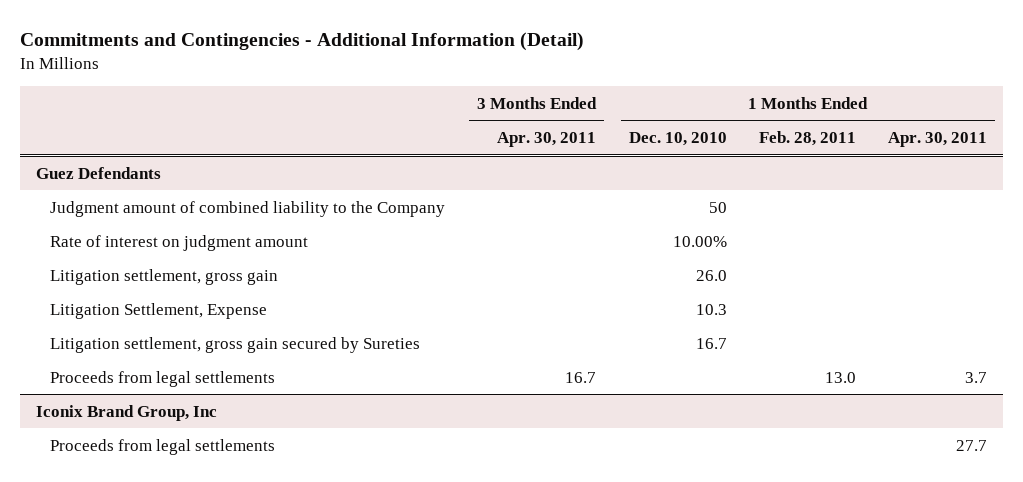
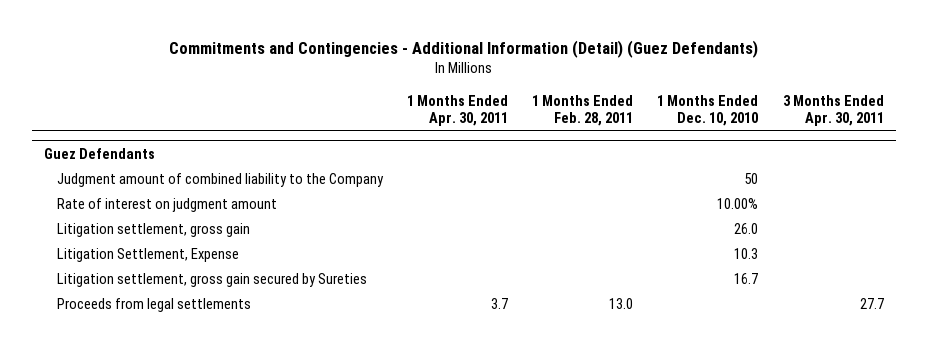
- Commitments and Contingencies - Additional Information (Detail)
+ Commitments and Contingencies - Additional Information (Detail) (Guez Defendants)
- | 3 Months Ended Apr. 30, 2011 | 1 Months Ended Dec. 10, 2010 | 1 Months Ended Feb. 28, 2011 | 1 Months Ended Apr. 30, 2011
+ | 1 Months Ended Apr. 30, 2011 | 1 Months Ended Feb. 28, 2011 | 1 Months Ended Dec. 10, 2010 | 3 Months Ended Apr. 30, 2011
@ Guez Defendants
- Proceeds from legal settlements | 16.7 | | 13.0 | 3.7
- Iconix Brand Group, Inc
- Proceeds from legal settlements | | | | 27.7
@ Guez Defendants
+ Proceeds from legal settlements | 3.7 | 13.0 | | 27.7

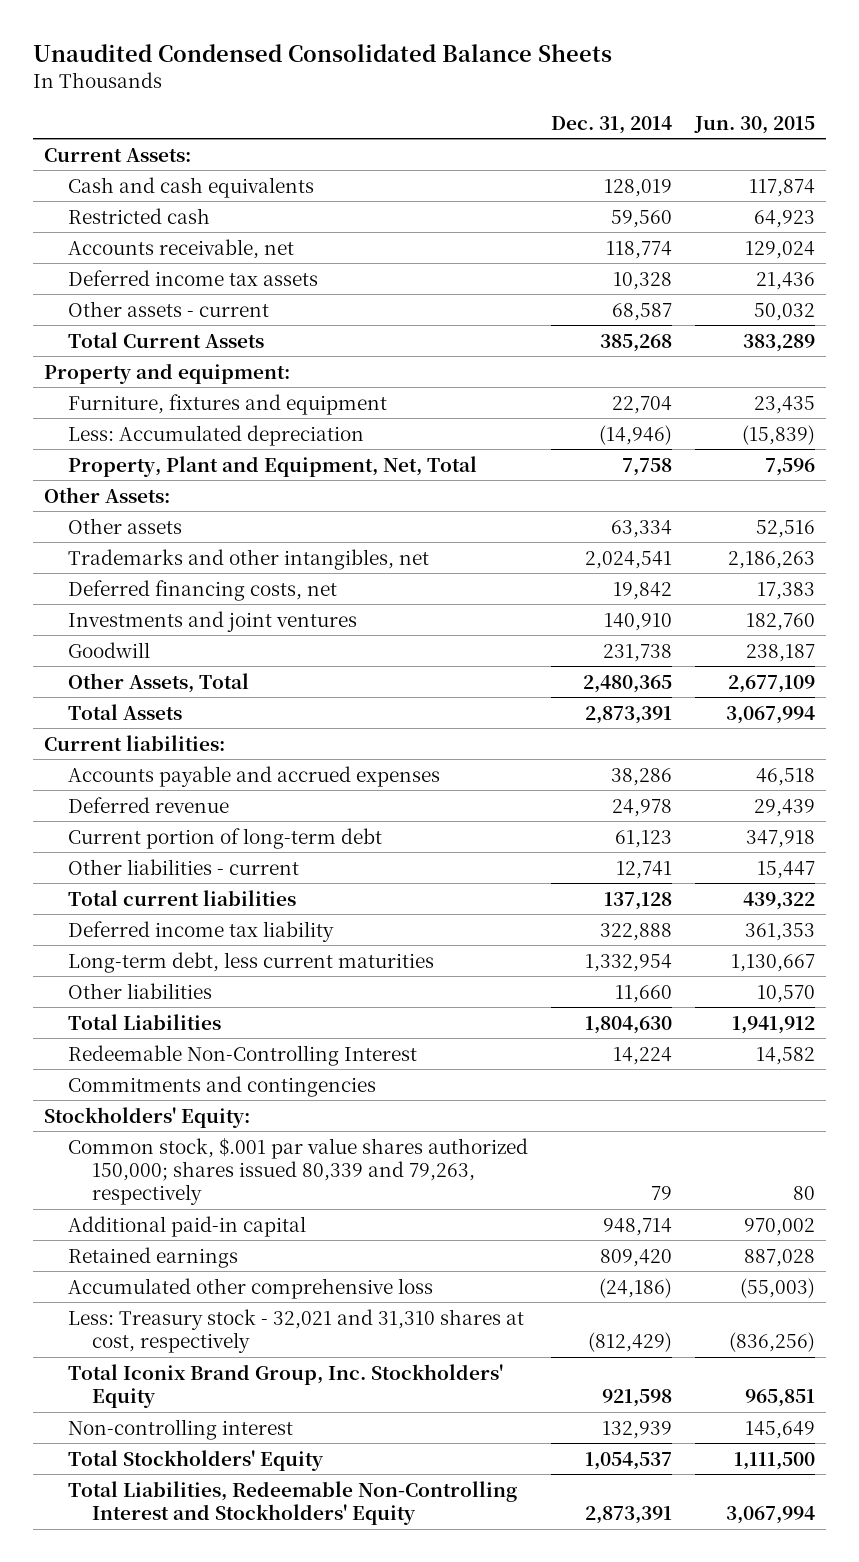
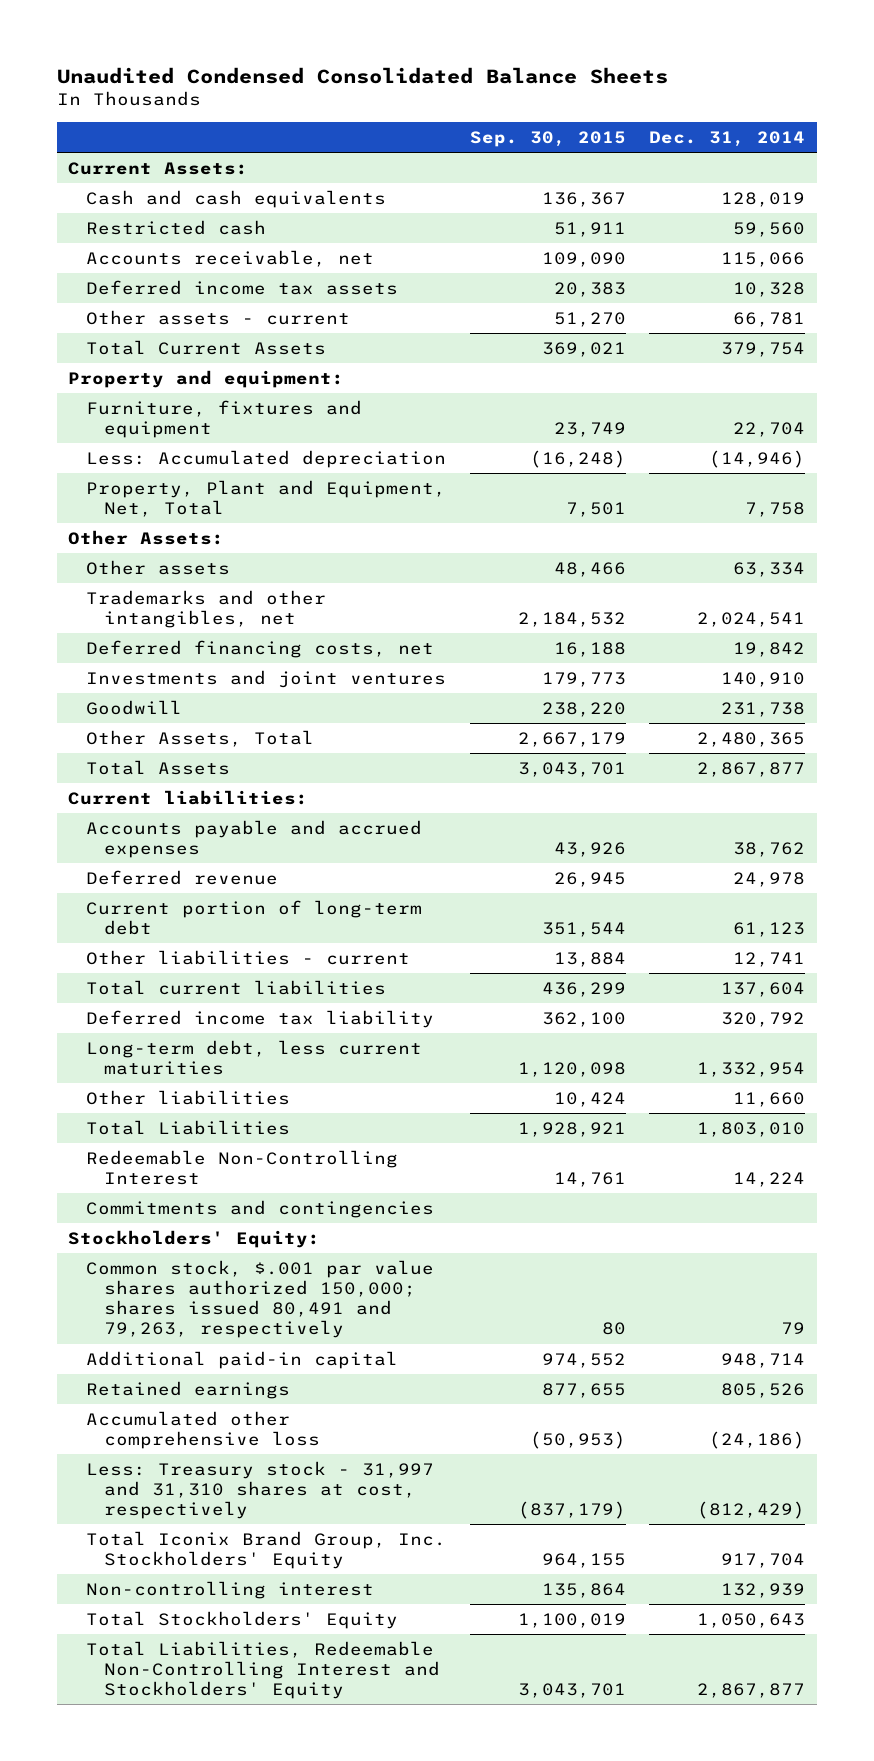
- | Dec. 31, 2014 | Jun. 30, 2015
+ | Sep. 30, 2015 | Dec. 31, 2014
- Accounts receivable, net | 118,774 | 129,024
+ Accounts receivable, net | 109,090 | 115,066
- Other assets - current | 68,587 | 50,032
- Total Current Assets | 385,268 | 383,289
+ Other assets - current | 51,270 | 66,781
+ Total Current Assets | 369,021 | 379,754
- Total Assets | 2,873,391 | 3,067,994
+ Total Assets | 3,043,701 | 2,867,877
- Accounts payable and accrued expenses | 38,286 | 46,518
+ Accounts payable and accrued expenses | 43,926 | 38,762
- Total current liabilities | 137,128 | 439,322
- Deferred income tax liability | 322,888 | 361,353
+ Total current liabilities | 436,299 | 137,604
+ Deferred income tax liability | 362,100 | 320,792
- Total Liabilities | 1,804,630 | 1,941,912
+ Total Liabilities | 1,928,921 | 1,803,010
- Common stock, $.001 par value shares authorized 150,000; shares issued 80,339 and 79,263, respectively | 79 | 80
+ Common stock, $.001 par value shares authorized 150,000; shares issued 80,491 and 79,263, respectively | 80 | 79
- Retained earnings | 809,420 | 887,028
+ Retained earnings | 877,655 | 805,526
- Less: Treasury stock - 32,021 and 31,310 shares at cost, respectively | (812,429) | (836,256)
- Total Iconix Brand Group, Inc. Stockholders' Equity | 921,598 | 965,851
+ Less: Treasury stock - 31,997 and 31,310 shares at cost, respectively | (837,179) | (812,429)
+ Total Iconix Brand Group, Inc. Stockholders' Equity | 964,155 | 917,704
- Total Stockholders' Equity | 1,054,537 | 1,111,500
- Total Liabilities, Redeemable Non-Controlling Interest and Stockholders' Equity | 2,873,391 | 3,067,994
+ Total Stockholders' Equity | 1,100,019 | 1,050,643
+ Total Liabilities, Redeemable Non-Controlling Interest and Stockholders' Equity | 3,043,701 | 2,867,877

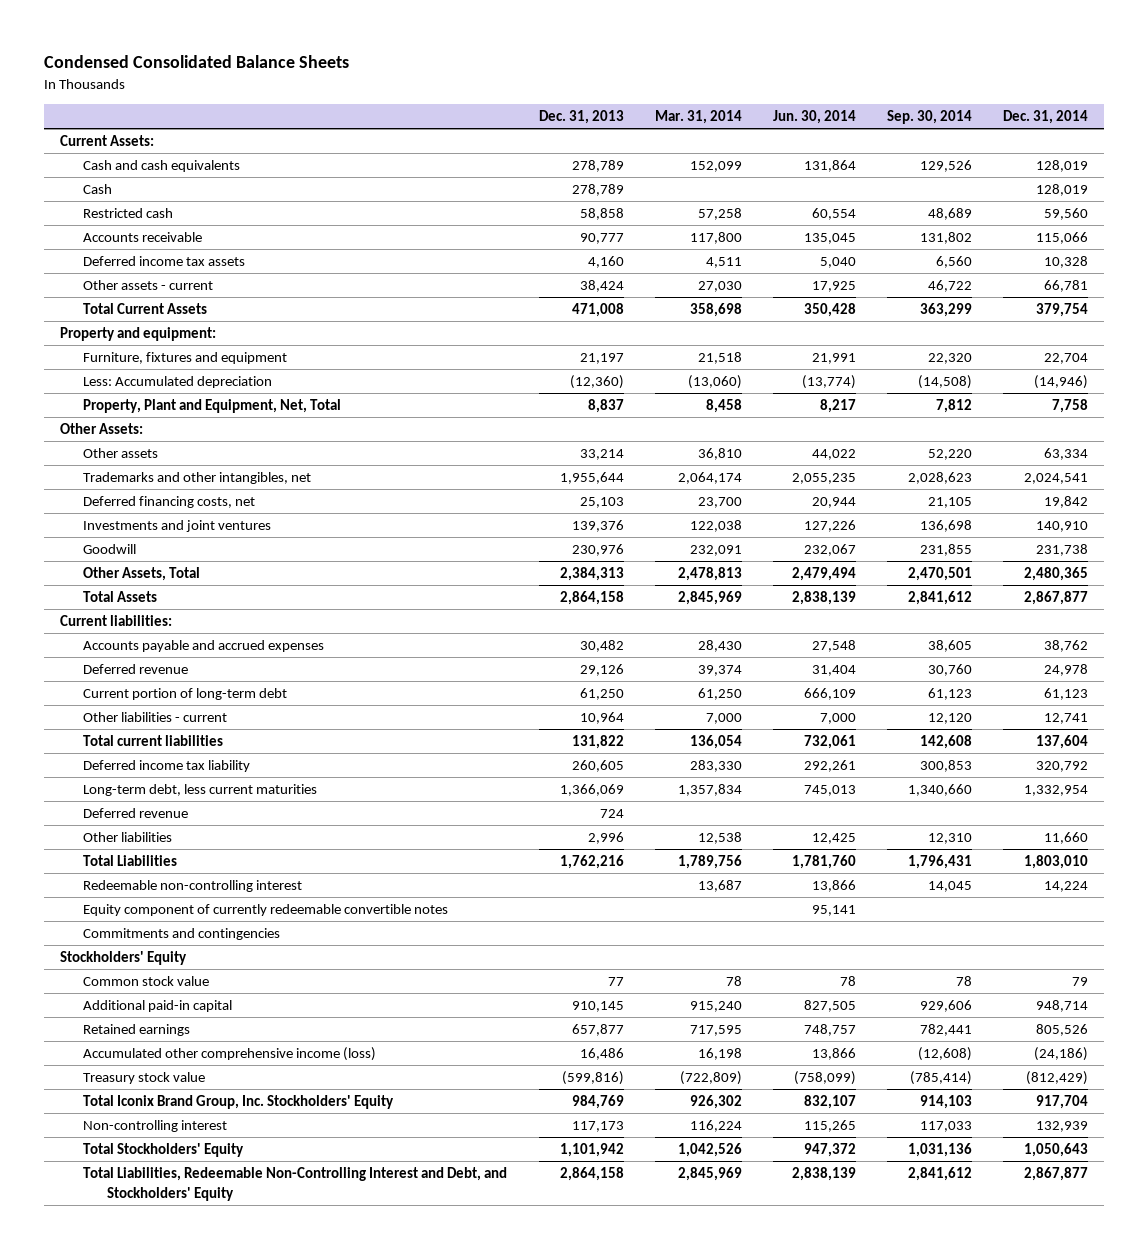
- Unaudited Condensed Consolidated Balance Sheets
+ Condensed Consolidated Balance Sheets
- | Sep. 30, 2015 | Dec. 31, 2014
+ | Dec. 31, 2013 | Mar. 31, 2014 | Jun. 30, 2014 | Sep. 30, 2014 | Dec. 31, 2014
+ Cash | 278,789 | | | | 128,019
- Accounts receivable, net | 109,090 | 115,066
+ Accounts receivable | 90,777 | 117,800 | 135,045 | 131,802 | 115,066
+ Deferred revenue | 724 | | | |
- Redeemable Non-Controlling Interest | 14,761 | 14,224
+ Redeemable non-controlling interest | | 13,687 | 13,866 | 14,045 | 14,224
+ Equity component of currently redeemable convertible notes | | | 95,141 | |
- Stockholders' Equity:
- Common stock, $.001 par value shares authorized 150,000; shares issued 80,491 and 79,263, respectively | 80 | 79
+ Stockholders' Equity
+ Common stock value | 77 | 78 | 78 | 78 | 79
- Accumulated other comprehensive loss | (50,953) | (24,186)
- Less: Treasury stock - 31,997 and 31,310 shares at cost, respectively | (837,179) | (812,429)
+ Accumulated other comprehensive income (loss) | 16,486 | 16,198 | 13,866 | (12,608) | (24,186)
+ Treasury stock value | (599,816) | (722,809) | (758,099) | (785,414) | (812,429)
- Total Liabilities, Redeemable Non-Controlling Interest and Stockholders' Equity | 3,043,701 | 2,867,877
+ Total Liabilities, Redeemable Non-Controlling Interest and Debt, and Stockholders' Equity | 2,864,158 | 2,845,969 | 2,838,139 | 2,841,612 | 2,867,877

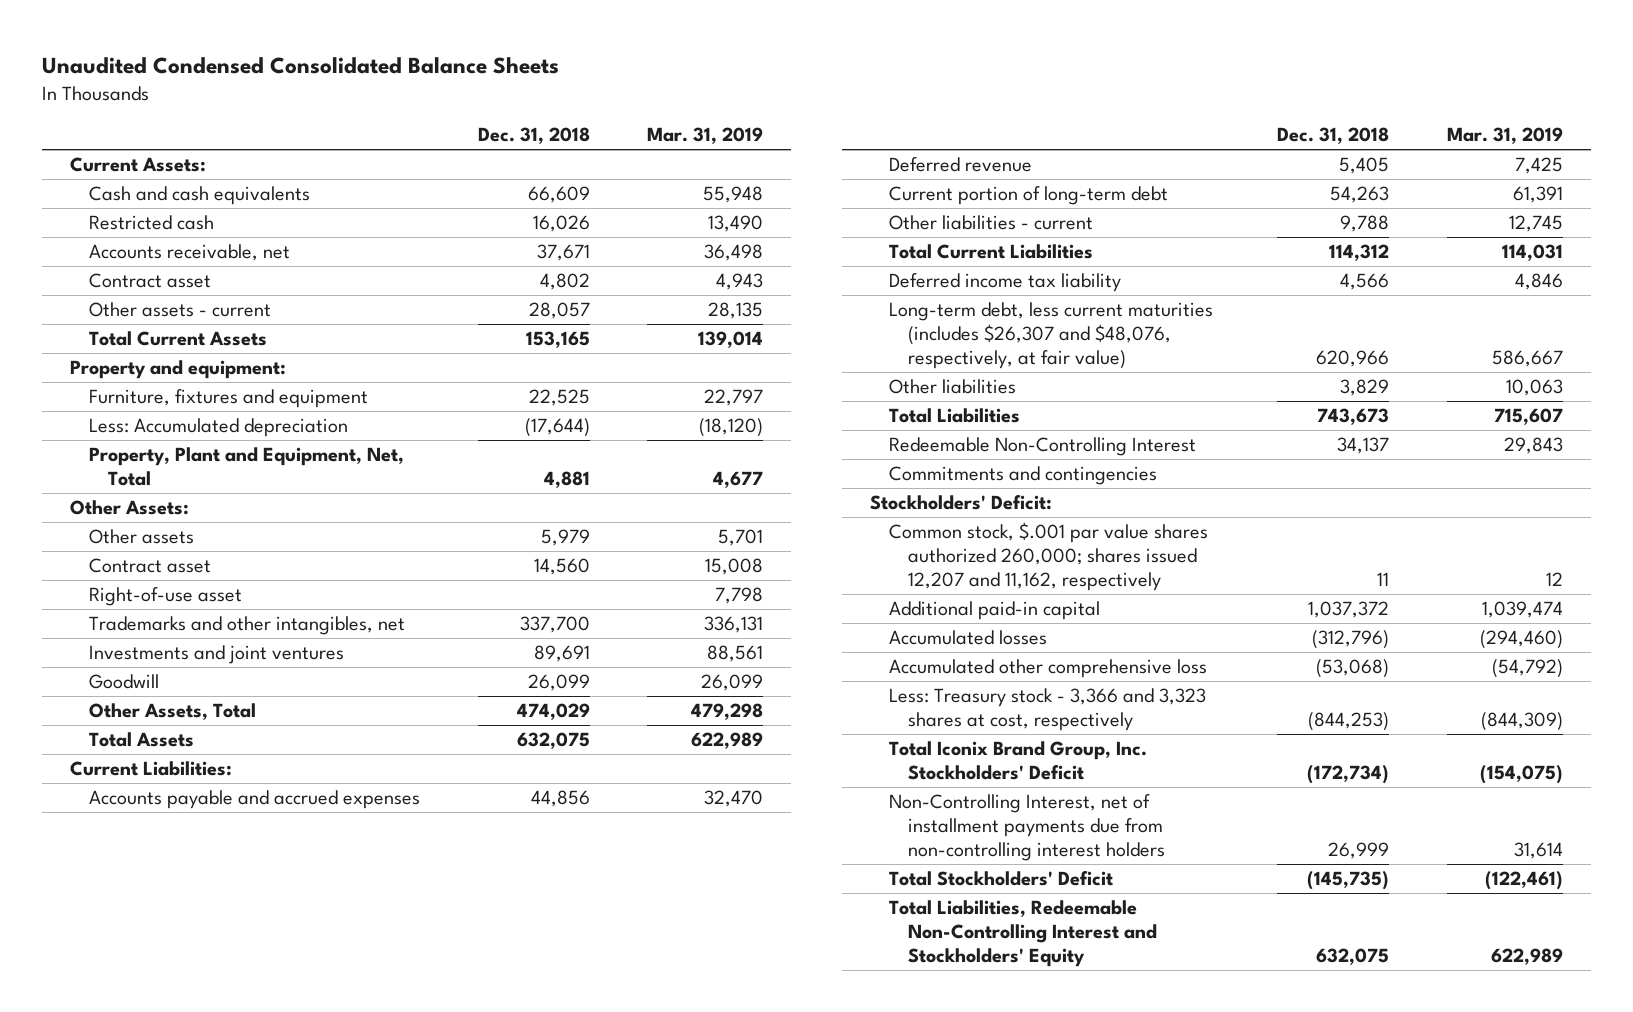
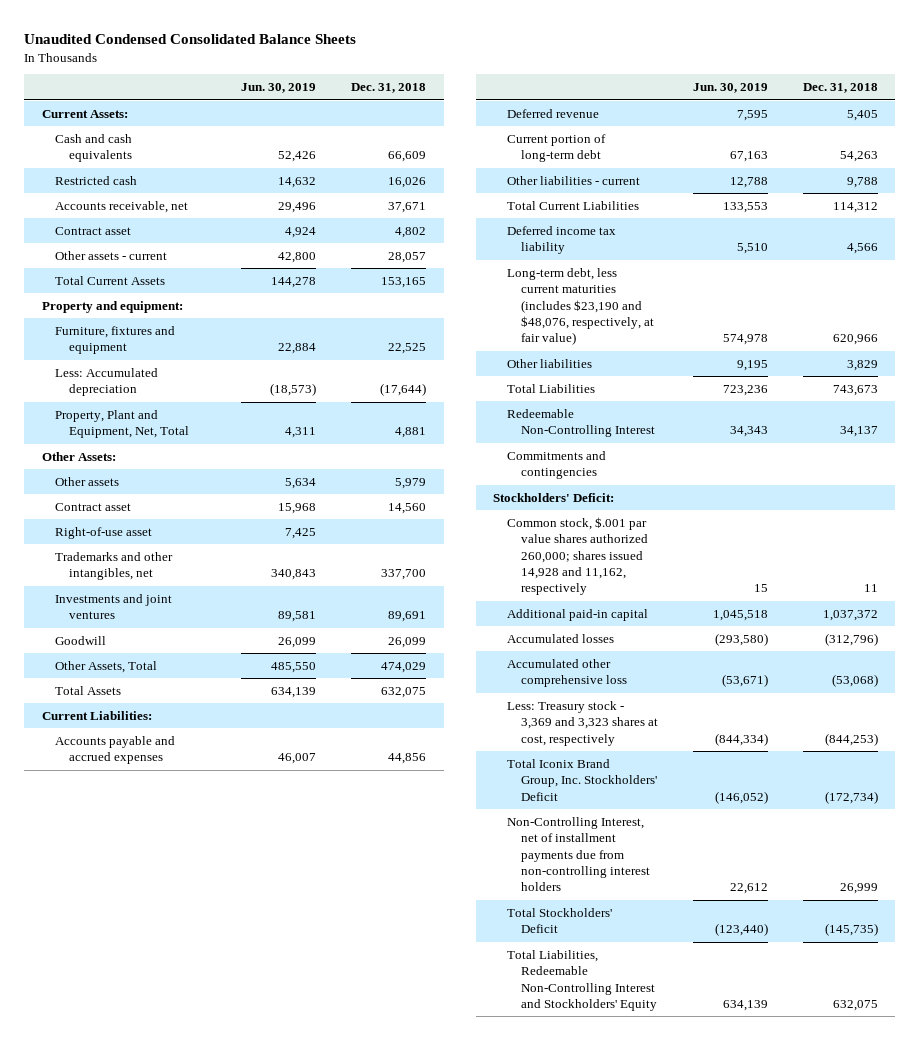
- | Dec. 31, 2018 | Mar. 31, 2019
+ | Jun. 30, 2019 | Dec. 31, 2018
- Long-term debt, less current maturities (includes $26,307 and $48,076, respectively, at fair value) | 620,966 | 586,667
+ Long-term debt, less current maturities (includes $23,190 and $48,076, respectively, at fair value) | 574,978 | 620,966
- Common stock, $.001 par value shares authorized 260,000; shares issued 12,207 and 11,162, respectively | 11 | 12
+ Common stock, $.001 par value shares authorized 260,000; shares issued 14,928 and 11,162, respectively | 15 | 11
- Less: Treasury stock - 3,366 and 3,323 shares at cost, respectively | (844,253) | (844,309)
+ Less: Treasury stock - 3,369 and 3,323 shares at cost, respectively | (844,334) | (844,253)

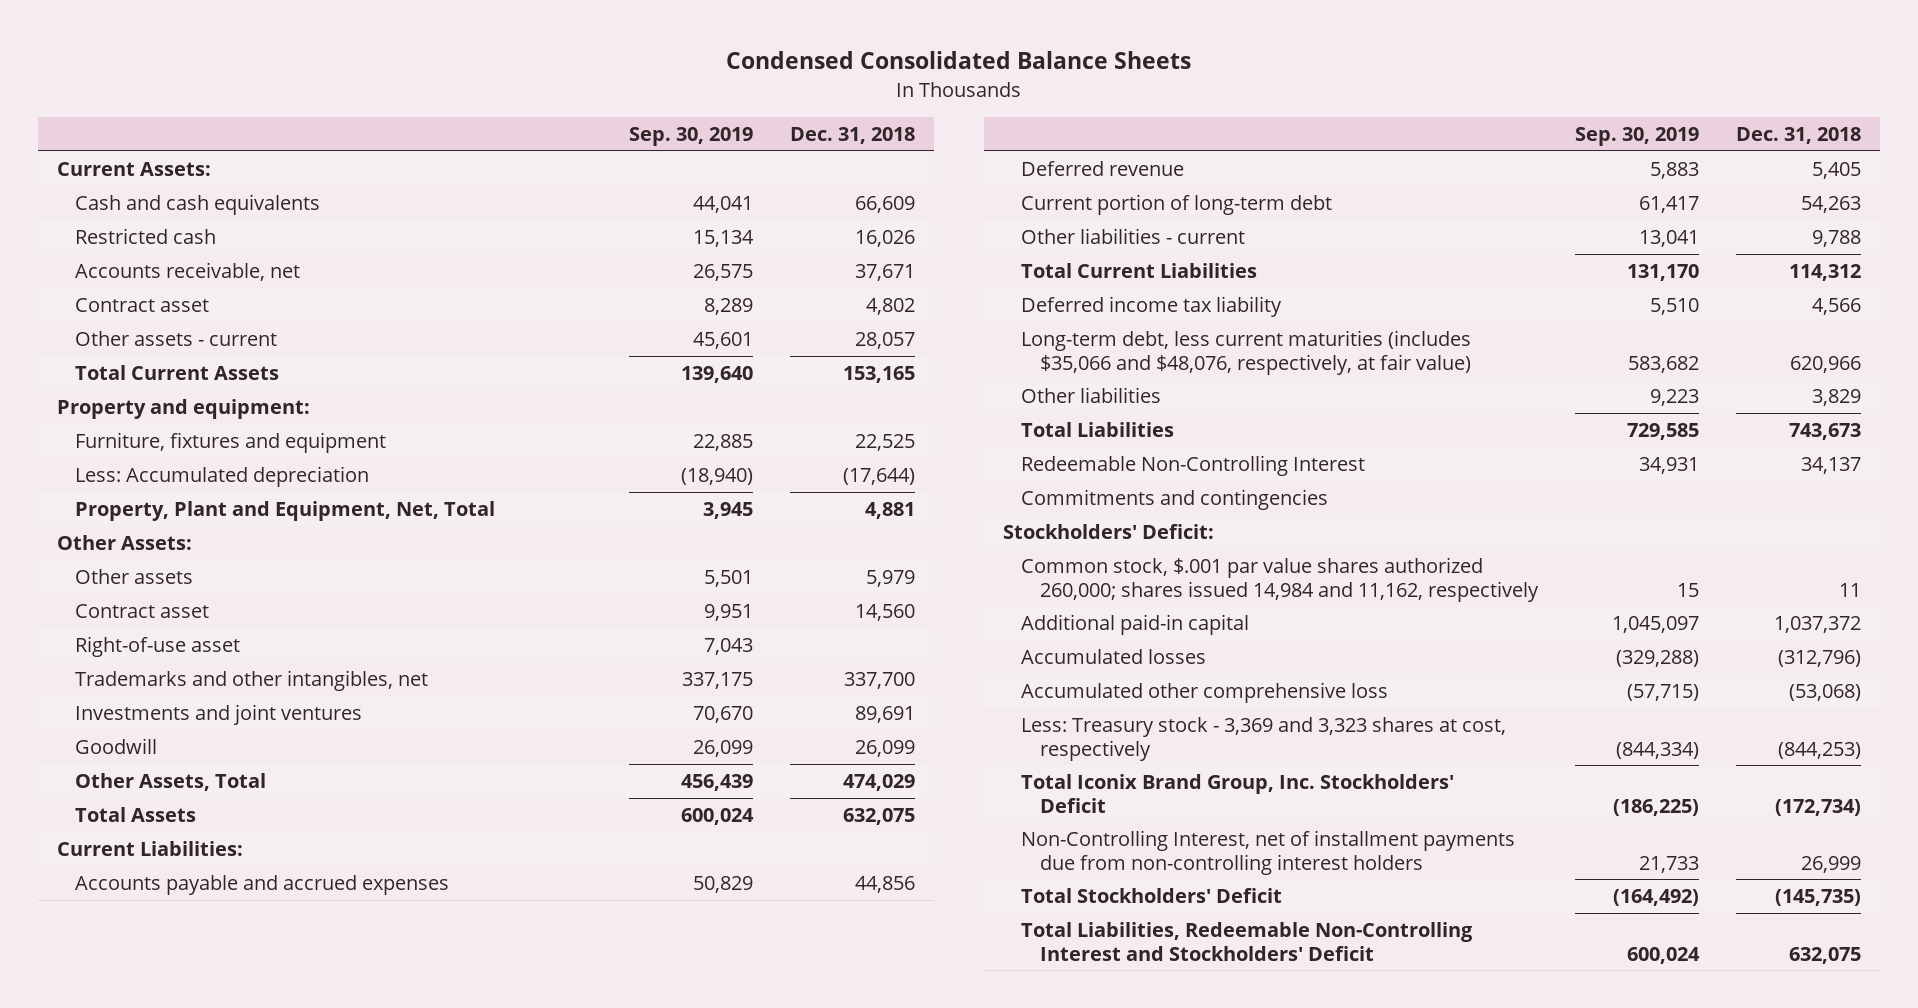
- Unaudited Condensed Consolidated Balance Sheets
+ Condensed Consolidated Balance Sheets
- | Jun. 30, 2019 | Dec. 31, 2018
+ | Sep. 30, 2019 | Dec. 31, 2018
- Long-term debt, less current maturities (includes $23,190 and $48,076, respectively, at fair value) | 574,978 | 620,966
+ Long-term debt, less current maturities (includes $35,066 and $48,076, respectively, at fair value) | 583,682 | 620,966
- Common stock, $.001 par value shares authorized 260,000; shares issued 14,928 and 11,162, respectively | 15 | 11
+ Common stock, $.001 par value shares authorized 260,000; shares issued 14,984 and 11,162, respectively | 15 | 11
- Total Liabilities, Redeemable Non-Controlling Interest and Stockholders' Equity | 634,139 | 632,075
+ Total Liabilities, Redeemable Non-Controlling Interest and Stockholders' Deficit | 600,024 | 632,075

